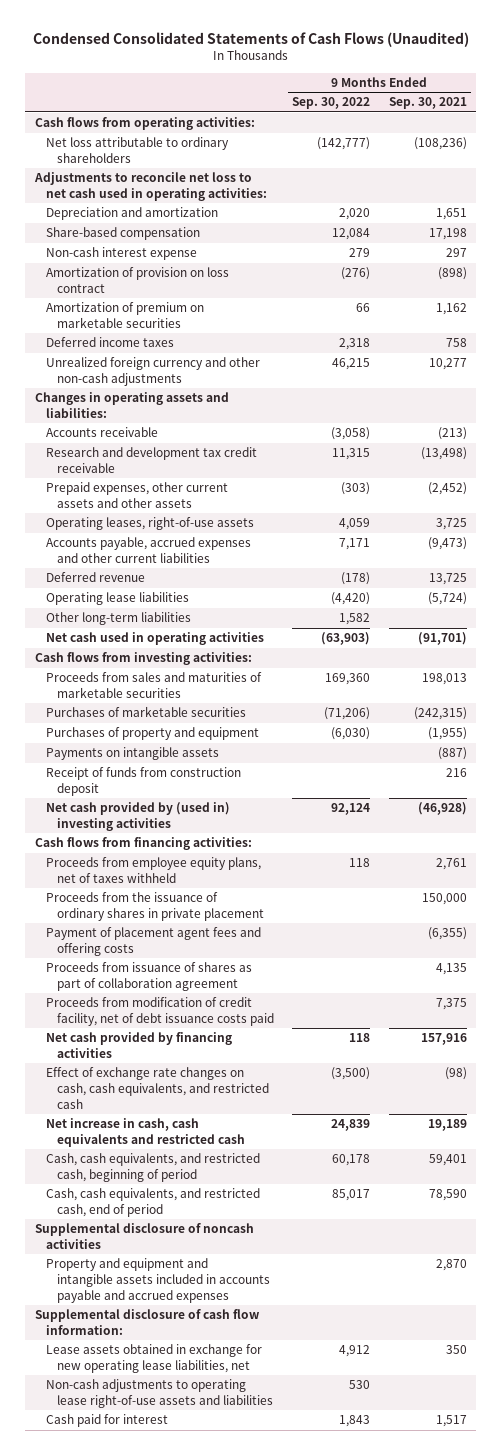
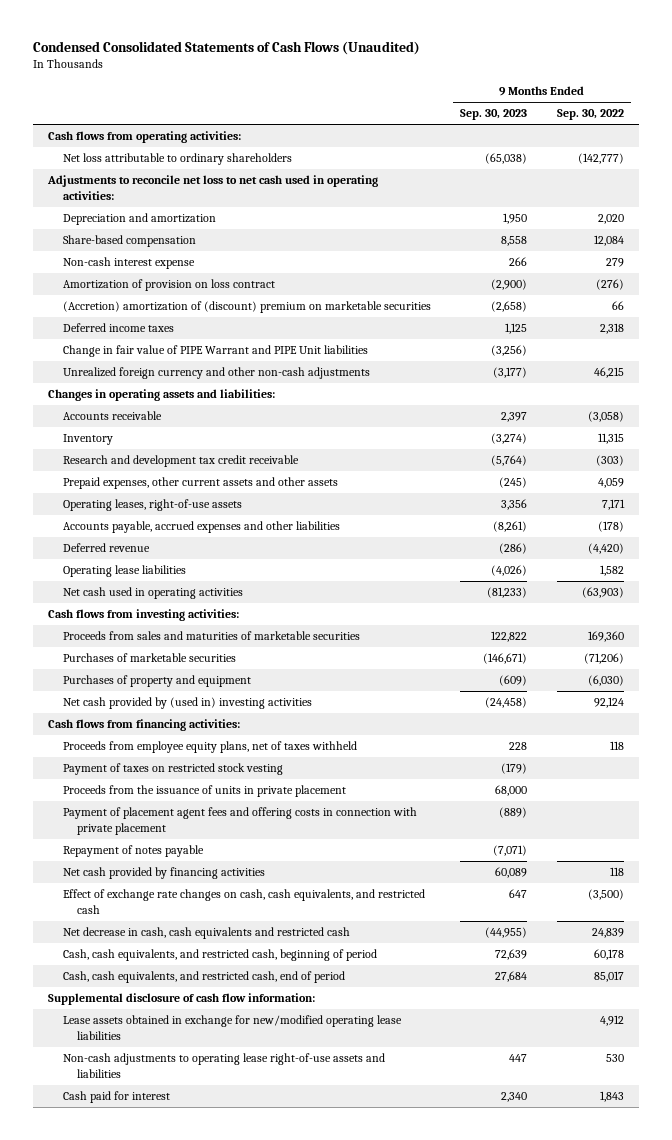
- | 9 Months Ended Sep. 30, 2022 | 9 Months Ended Sep. 30, 2021
+ | 9 Months Ended Sep. 30, 2023 | 9 Months Ended Sep. 30, 2022
- Amortization of premium on marketable securities | 66 | 1,162
+ (Accretion) amortization of (discount) premium on marketable securities | (2,658) | 66
+ Change in fair value of PIPE Warrant and PIPE Unit liabilities | (3,256) |
- Research and development tax credit receivable | 11,315 | (13,498)
- Prepaid expenses, other current assets and other assets | (303) | (2,452)
- Operating leases, right-of-use assets | 4,059 | 3,725
- Accounts payable, accrued expenses and other current liabilities | 7,171 | (9,473)
- Deferred revenue | (178) | 13,725
- Operating lease liabilities | (4,420) | (5,724)
- Other long-term liabilities | 1,582 |
+ Inventory | (3,274) | 11,315
+ Research and development tax credit receivable | (5,764) | (303)
+ Prepaid expenses, other current assets and other assets | (245) | 4,059
+ Operating leases, right-of-use assets | 3,356 | 7,171
+ Accounts payable, accrued expenses and other liabilities | (8,261) | (178)
+ Deferred revenue | (286) | (4,420)
+ Operating lease liabilities | (4,026) | 1,582
- Payments on intangible assets | | (887)
- Receipt of funds from construction deposit | | 216
- Proceeds from the issuance of ordinary shares in private placement | | 150,000
- Payment of placement agent fees and offering costs | | (6,355)
- Proceeds from issuance of shares as part of collaboration agreement | | 4,135
- Proceeds from modification of credit facility, net of debt issuance costs paid | | 7,375
+ Payment of taxes on restricted stock vesting | (179) |
+ Proceeds from the issuance of units in private placement | 68,000 |
+ Payment of placement agent fees and offering costs in connection with private placement | (889) |
+ Repayment of notes payable | (7,071) |
- Net increase in cash, cash equivalents and restricted cash | 24,839 | 19,189
+ Net decrease in cash, cash equivalents and restricted cash | (44,955) | 24,839
- Supplemental disclosure of noncash activities
- Property and equipment and intangible assets included in accounts payable and accrued expenses | | 2,870
- Lease assets obtained in exchange for new operating lease liabilities, net | 4,912 | 350
+ Lease assets obtained in exchange for new/modified operating lease liabilities | | 4,912

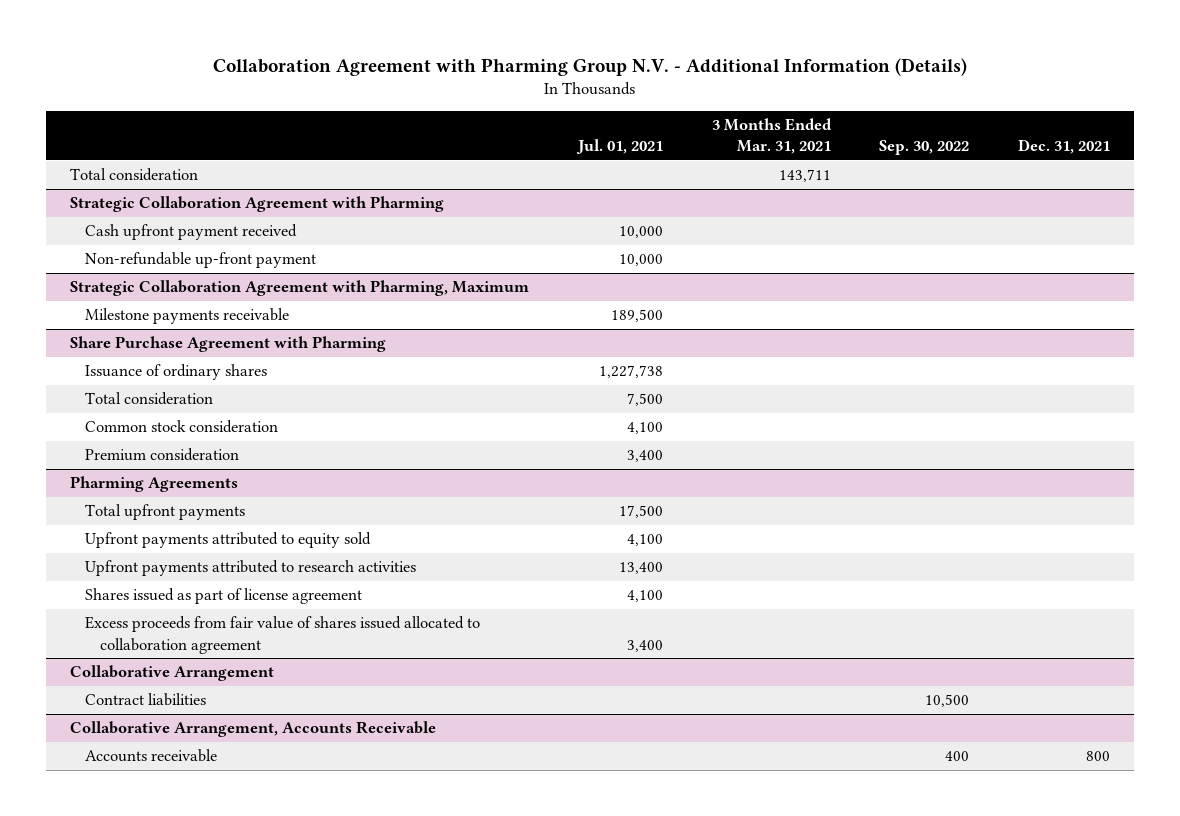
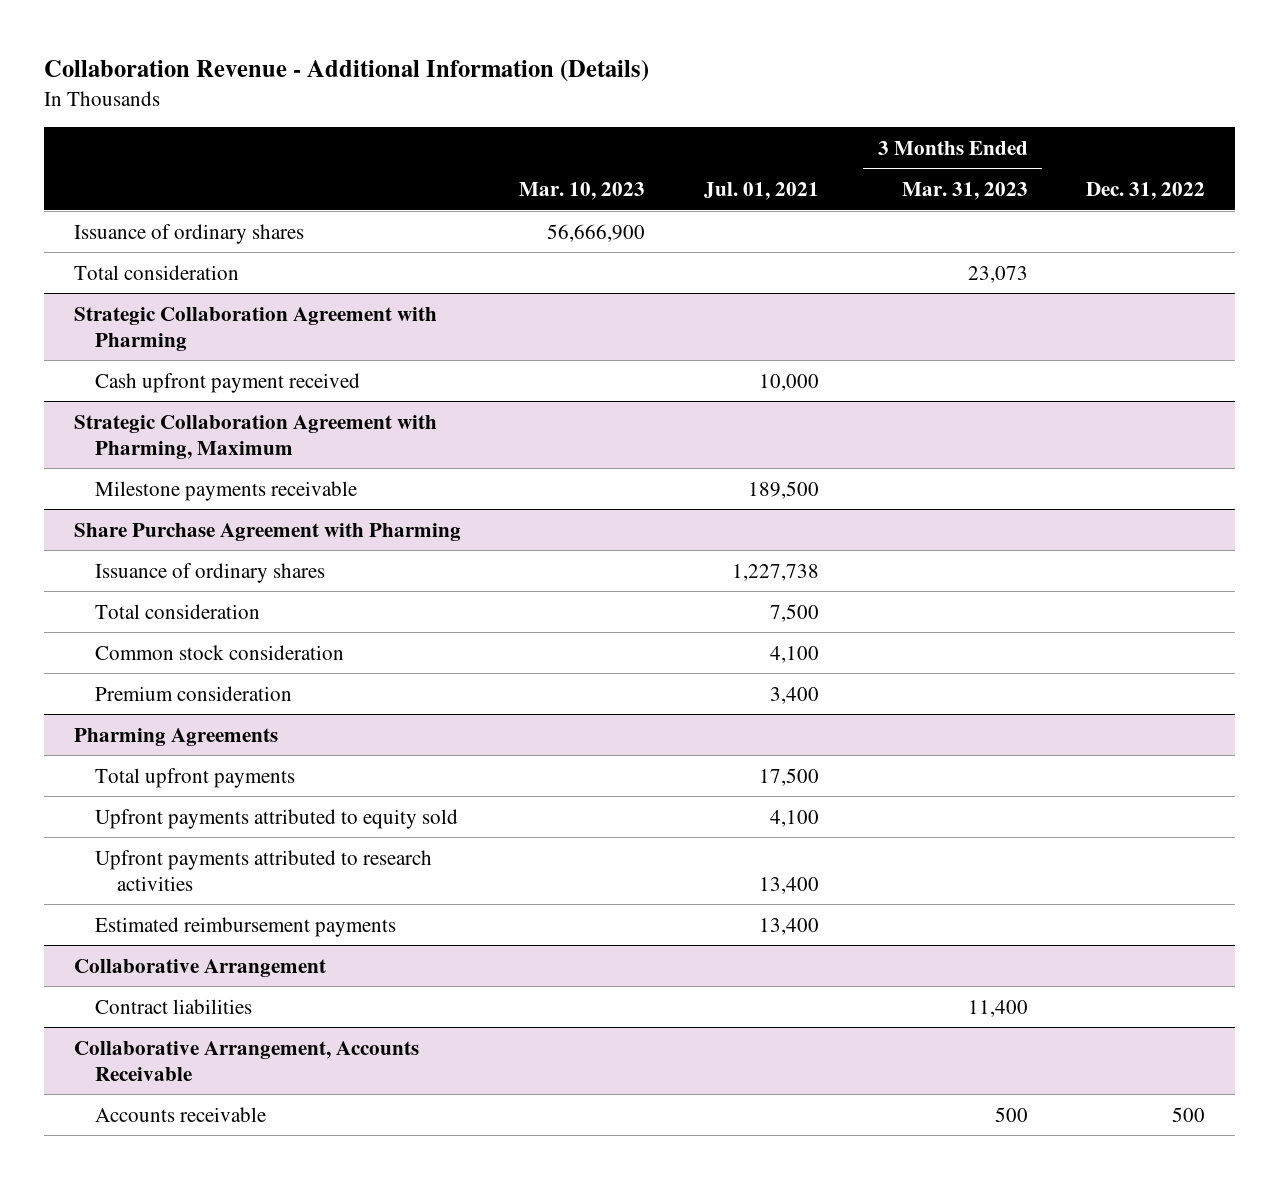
- Collaboration Agreement with Pharming Group N.V. - Additional Information (Details)
+ Collaboration Revenue - Additional Information (Details)
- | Jul. 01, 2021 | 3 Months Ended Mar. 31, 2021 | Sep. 30, 2022 | Dec. 31, 2021
+ | Mar. 10, 2023 | Jul. 01, 2021 | 3 Months Ended Mar. 31, 2023 | Dec. 31, 2022
+ Issuance of ordinary shares | 56,666,900 | | |
@ Strategic Collaboration Agreement with Pharming
- Non-refundable up-front payment | 10,000 | | |
@ Pharming Agreements
- Shares issued as part of license agreement | 4,100 | | |
- Excess proceeds from fair value of shares issued allocated to collaboration agreement | 3,400 | | |
+ Estimated reimbursement payments | | 13,400 | |

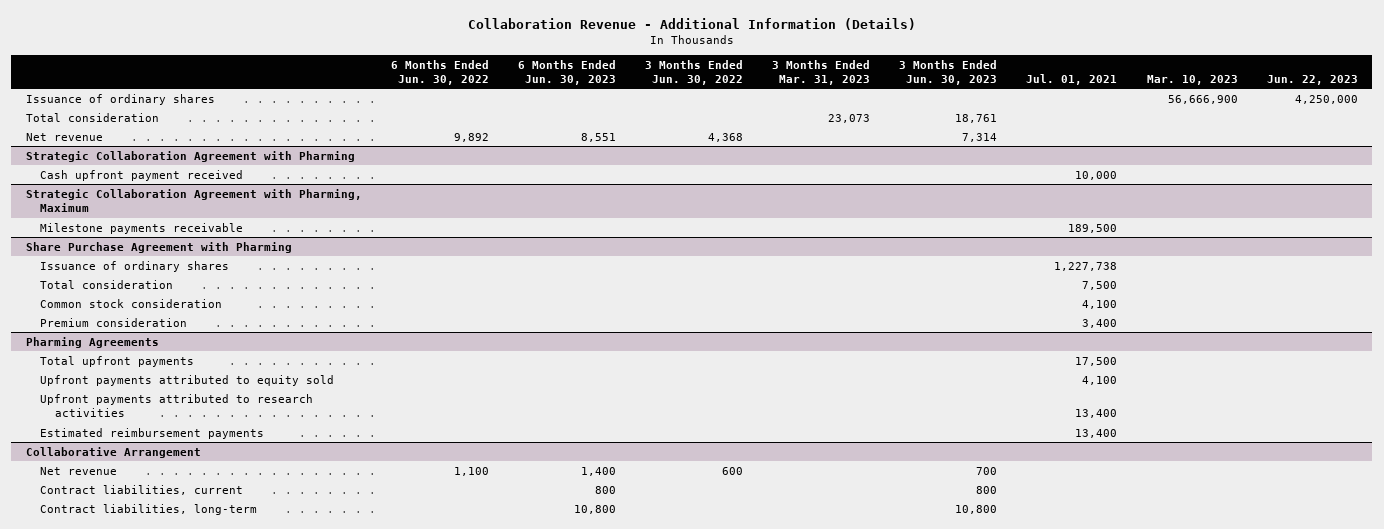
- | Mar. 10, 2023 | Jul. 01, 2021 | 3 Months Ended Mar. 31, 2023 | Dec. 31, 2022
+ | 6 Months Ended Jun. 30, 2022 | 6 Months Ended Jun. 30, 2023 | 3 Months Ended Jun. 30, 2022 | 3 Months Ended Mar. 31, 2023 | 3 Months Ended Jun. 30, 2023 | Jul. 01, 2021 | Mar. 10, 2023 | Jun. 22, 2023
+ Net revenue | 9,892 | 8,551 | 4,368 | | 7,314 | | |
@ Collaborative Arrangement
- Contract liabilities | | | 11,400 |
- Collaborative Arrangement, Accounts Receivable
- Accounts receivable | | | 500 | 500
@ Collaborative Arrangement
+ Net revenue | 1,100 | 1,400 | 600 | | 700 | | |
+ Contract liabilities, current | | 800 | | | 800 | | |
+ Contract liabilities, long-term | | 10,800 | | | 10,800 | | |

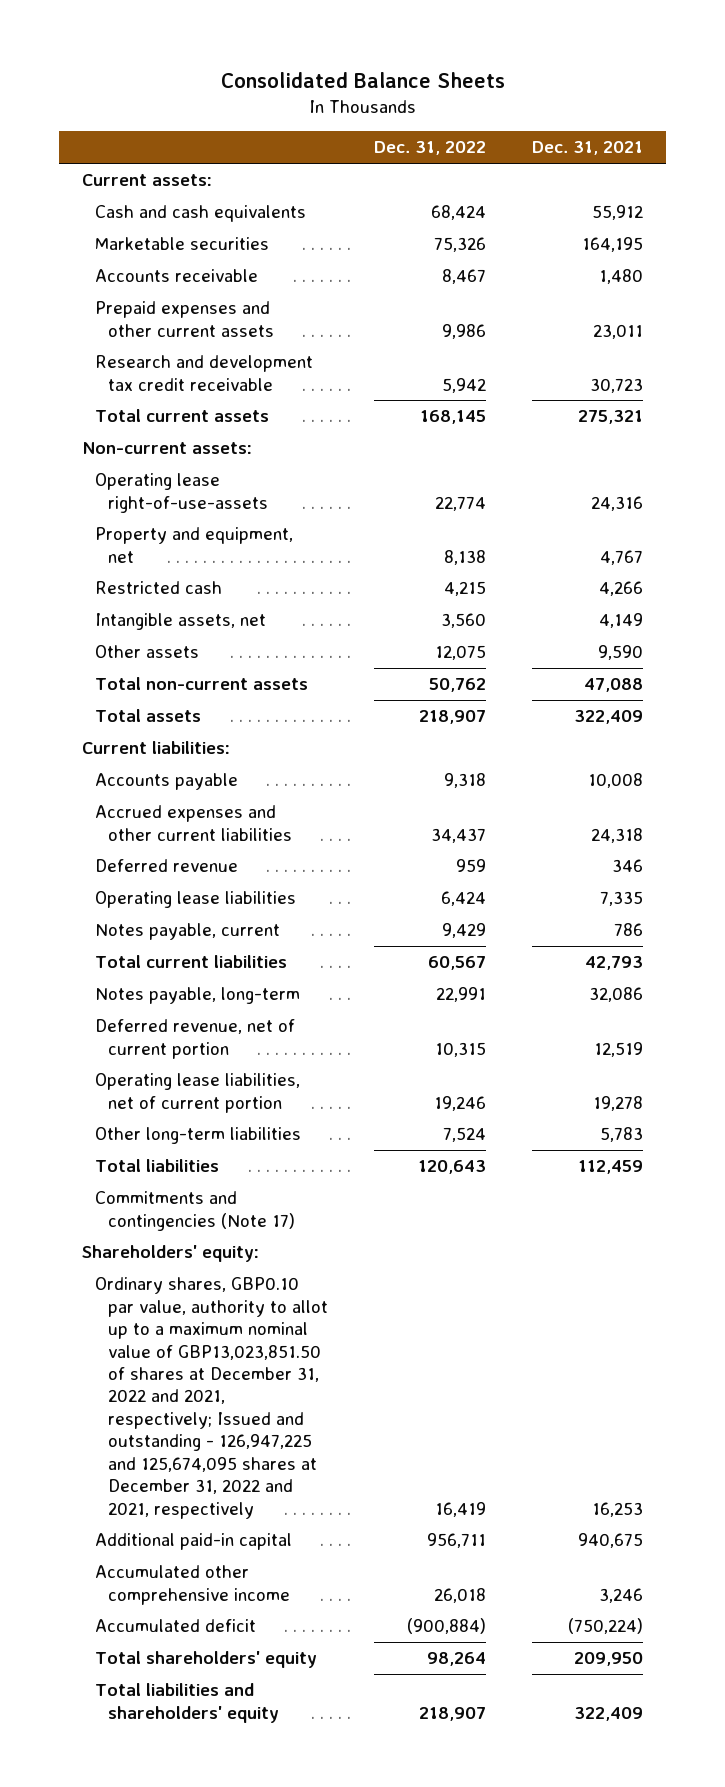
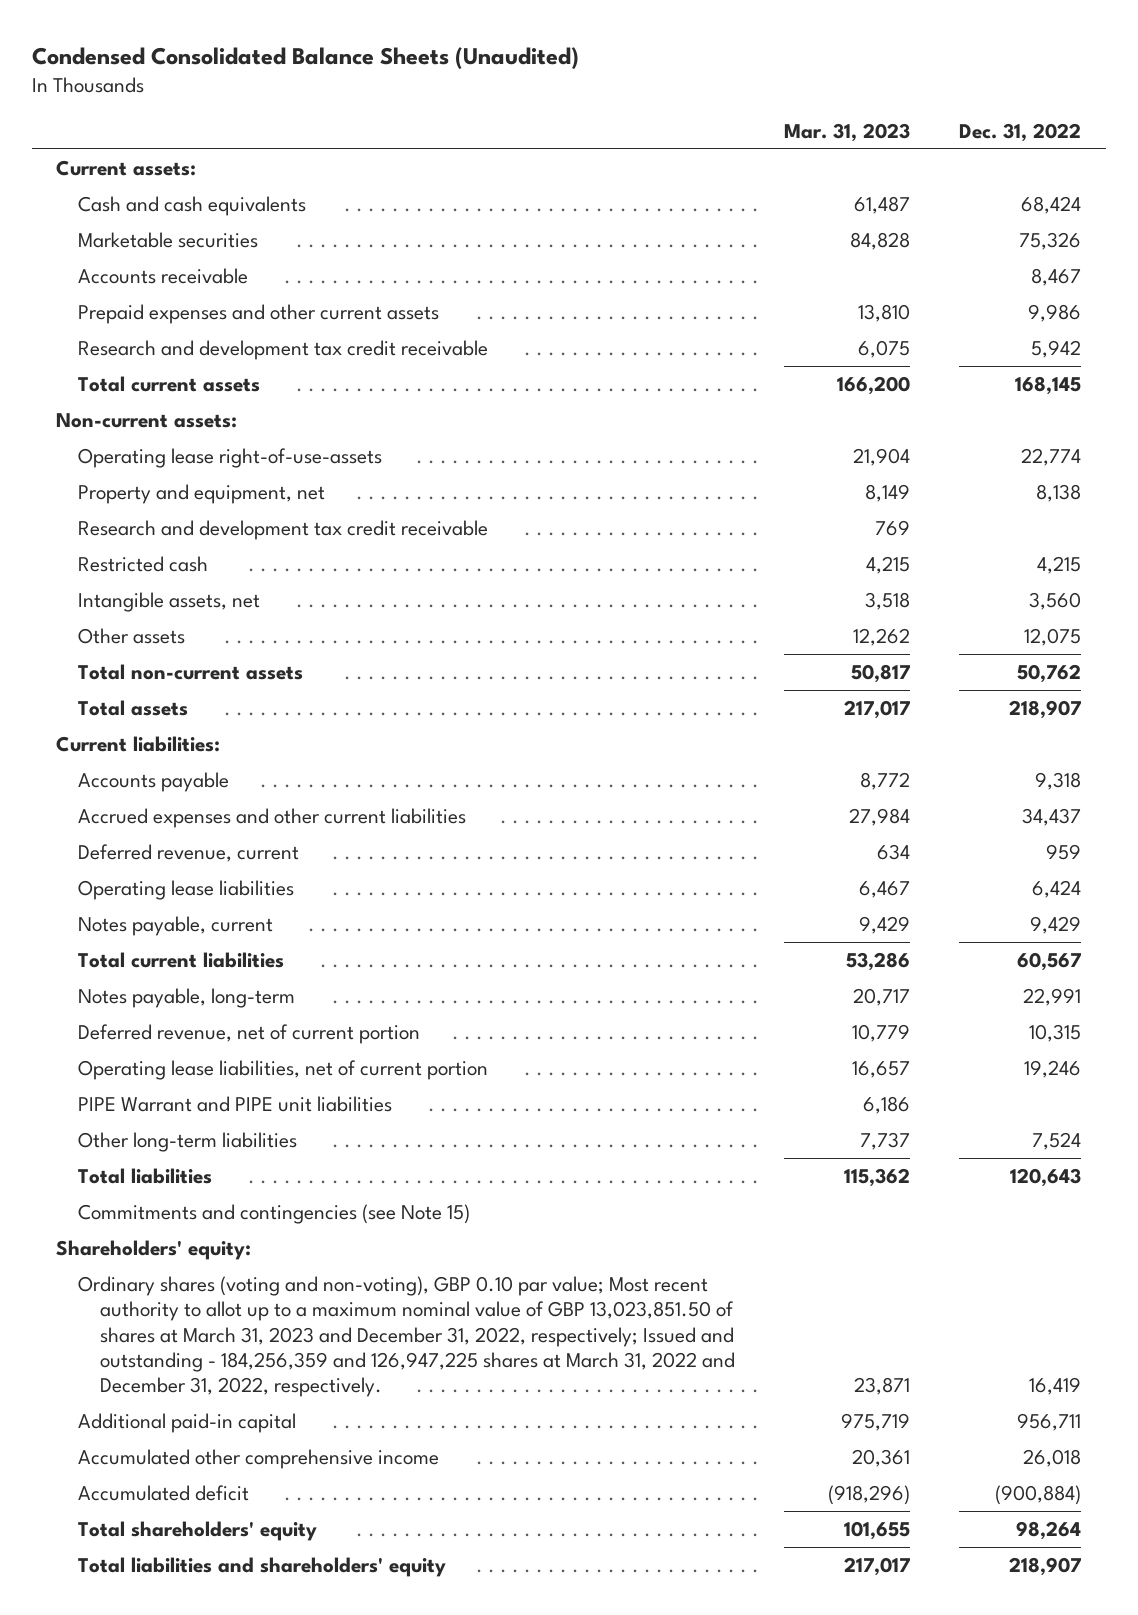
- Consolidated Balance Sheets
+ Condensed Consolidated Balance Sheets (Unaudited)
- | Dec. 31, 2022 | Dec. 31, 2021
+ | Mar. 31, 2023 | Dec. 31, 2022
+ Research and development tax credit receivable | 769 |
- Deferred revenue | 959 | 346
+ Deferred revenue, current | 634 | 959
+ PIPE Warrant and PIPE unit liabilities | 6,186 |
- Commitments and contingencies (Note 17)
+ Commitments and contingencies (see Note 15)
- Ordinary shares, GBP0.10 par value, authority to allot up to a maximum nominal value of GBP13,023,851.50 of shares at December 31, 2022 and 2021, respectively; Issued and outstanding - 126,947,225 and 125,674,095 shares at December 31, 2022 and 2021, respectively | 16,419 | 16,253
+ Ordinary shares (voting and non-voting), GBP 0.10 par value; Most recent authority to allot up to a maximum nominal value of GBP 13,023,851.50 of shares at March 31, 2023 and December 31, 2022, respectively; Issued and outstanding - 184,256,359 and 126,947,225 shares at March 31, 2022 and December 31, 2022, respectively. | 23,871 | 16,419

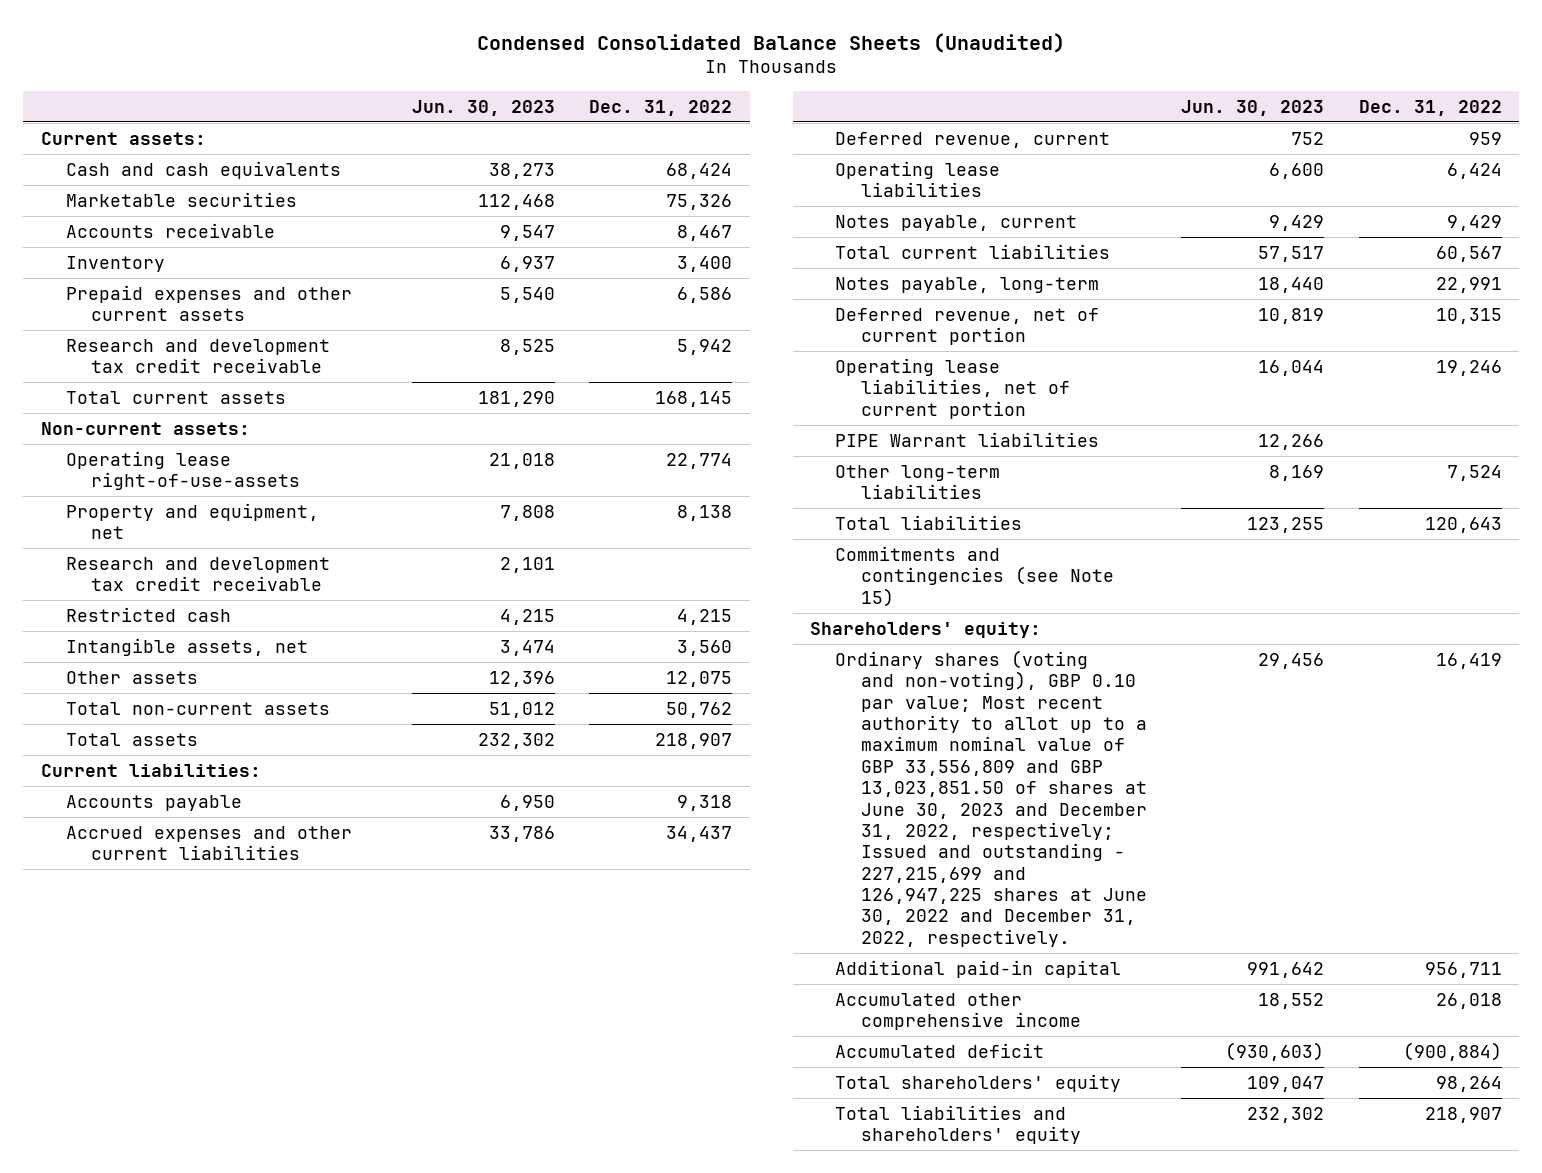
- | Mar. 31, 2023 | Dec. 31, 2022
+ | Jun. 30, 2023 | Dec. 31, 2022
- Prepaid expenses and other current assets | 13,810 | 9,986
+ Inventory | 6,937 | 3,400
+ Prepaid expenses and other current assets | 5,540 | 6,586
- PIPE Warrant and PIPE unit liabilities | 6,186 |
+ PIPE Warrant liabilities | 12,266 |
- Ordinary shares (voting and non-voting), GBP 0.10 par value; Most recent authority to allot up to a maximum nominal value of GBP 13,023,851.50 of shares at March 31, 2023 and December 31, 2022, respectively; Issued and outstanding - 184,256,359 and 126,947,225 shares at March 31, 2022 and December 31, 2022, respectively. | 23,871 | 16,419
+ Ordinary shares (voting and non-voting), GBP 0.10 par value; Most recent authority to allot up to a maximum nominal value of GBP 33,556,809 and GBP 13,023,851.50 of shares at June 30, 2023 and December 31, 2022, respectively; Issued and outstanding - 227,215,699 and 126,947,225 shares at June 30, 2022 and December 31, 2022, respectively. | 29,456 | 16,419

